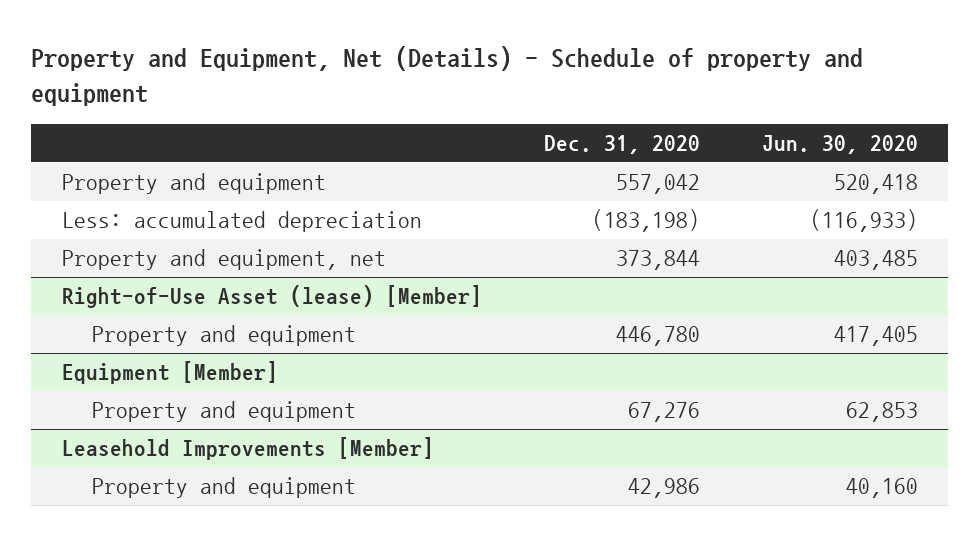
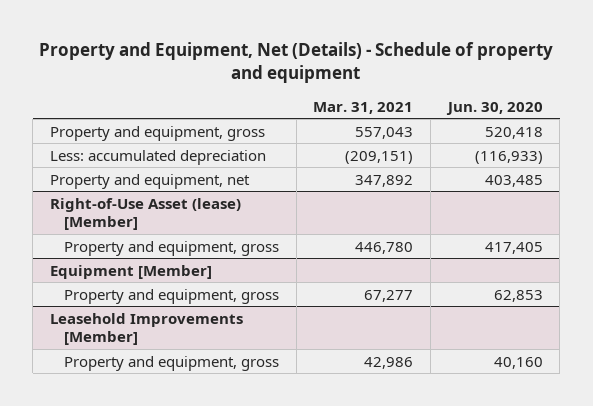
- | Dec. 31, 2020 | Jun. 30, 2020
+ | Mar. 31, 2021 | Jun. 30, 2020
- Property and equipment | 557,042 | 520,418
+ Property and equipment, gross | 557,043 | 520,418
@ Right-of-Use Asset (lease) [Member]
- Property and equipment | 446,780 | 417,405
+ Property and equipment, gross | 446,780 | 417,405
@ Equipment [Member]
- Property and equipment | 67,276 | 62,853
+ Property and equipment, gross | 67,277 | 62,853
@ Leasehold Improvements [Member]
- Property and equipment | 42,986 | 40,160
+ Property and equipment, gross | 42,986 | 40,160

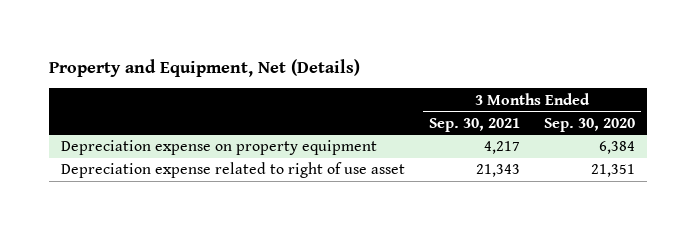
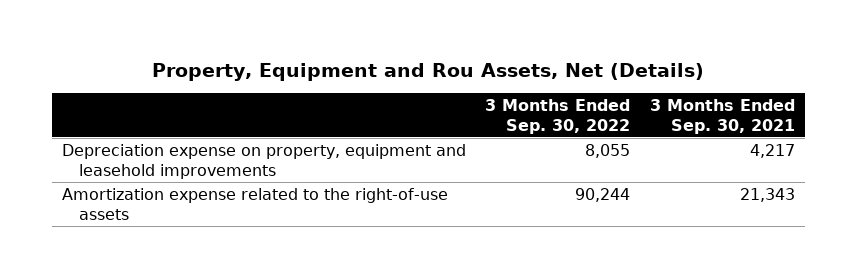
- Property and Equipment, Net (Details)
+ Property, Equipment and Rou Assets, Net (Details)
- | 3 Months Ended Sep. 30, 2021 | 3 Months Ended Sep. 30, 2020
+ | 3 Months Ended Sep. 30, 2022 | 3 Months Ended Sep. 30, 2021
- Depreciation expense on property equipment | 4,217 | 6,384
- Depreciation expense related to right of use asset | 21,343 | 21,351
+ Depreciation expense on property, equipment and leasehold improvements | 8,055 | 4,217
+ Amortization expense related to the right-of-use assets | 90,244 | 21,343

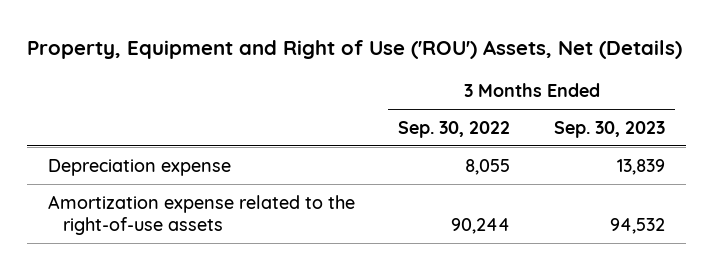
- Property, Equipment and Rou Assets, Net (Details)
+ Property, Equipment and Right of Use ('ROU') Assets, Net (Details)
- | 3 Months Ended Sep. 30, 2022 | 3 Months Ended Sep. 30, 2021
+ | 3 Months Ended Sep. 30, 2022 | 3 Months Ended Sep. 30, 2023
- Depreciation expense on property, equipment and leasehold improvements | 8,055 | 4,217
+ Depreciation expense | 8,055 | 13,839

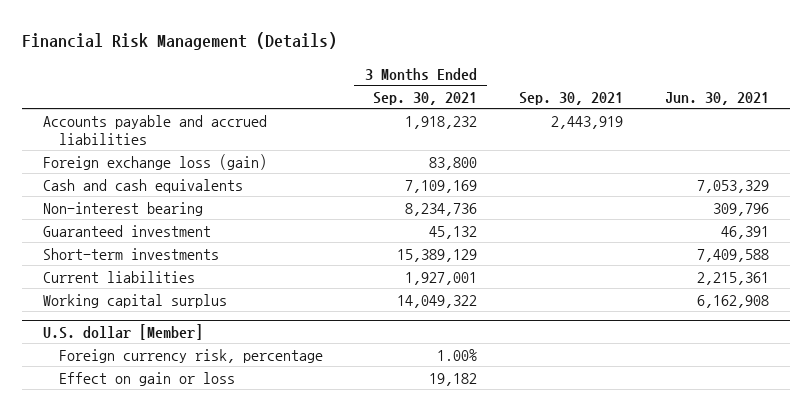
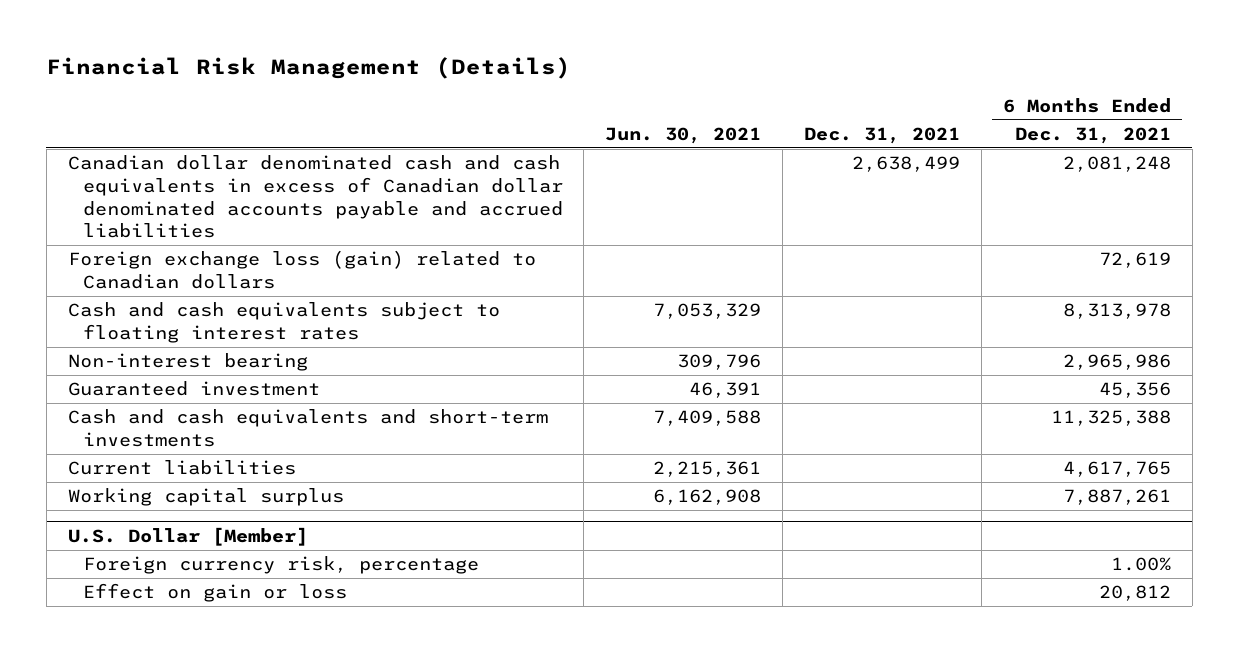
- | 3 Months Ended Sep. 30, 2021 | Sep. 30, 2021 | Jun. 30, 2021
+ | Jun. 30, 2021 | Dec. 31, 2021 | 6 Months Ended Dec. 31, 2021
- Accounts payable and accrued liabilities | 1,918,232 | 2,443,919 |
- Foreign exchange loss (gain) | 83,800 | |
- Cash and cash equivalents | 7,109,169 | | 7,053,329
+ Canadian dollar denominated cash and cash equivalents in excess of Canadian dollar denominated accounts payable and accrued liabilities | | 2,638,499 | 2,081,248
+ Foreign exchange loss (gain) related to Canadian dollars | | | 72,619
+ Cash and cash equivalents subject to floating interest rates | 7,053,329 | | 8,313,978
- Short-term investments | 15,389,129 | | 7,409,588
+ Cash and cash equivalents and short-term investments | 7,409,588 | | 11,325,388
- U.S. dollar [Member]
+ U.S. Dollar [Member]

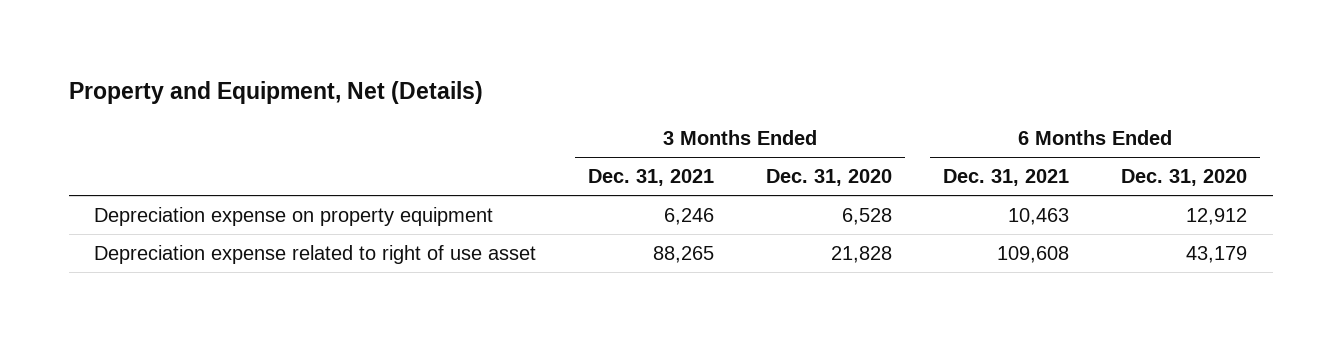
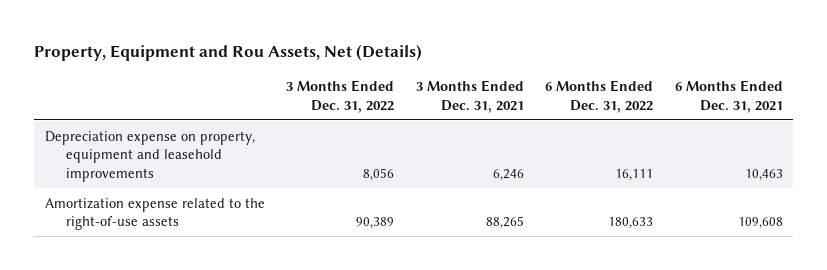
- Property and Equipment, Net (Details)
+ Property, Equipment and Rou Assets, Net (Details)
- | 3 Months Ended Dec. 31, 2021 | 3 Months Ended Dec. 31, 2020 | 6 Months Ended Dec. 31, 2021 | 6 Months Ended Dec. 31, 2020
+ | 3 Months Ended Dec. 31, 2022 | 3 Months Ended Dec. 31, 2021 | 6 Months Ended Dec. 31, 2022 | 6 Months Ended Dec. 31, 2021
- Depreciation expense on property equipment | 6,246 | 6,528 | 10,463 | 12,912
- Depreciation expense related to right of use asset | 88,265 | 21,828 | 109,608 | 43,179
+ Depreciation expense on property, equipment and leasehold improvements | 8,056 | 6,246 | 16,111 | 10,463
+ Amortization expense related to the right-of-use assets | 90,389 | 88,265 | 180,633 | 109,608

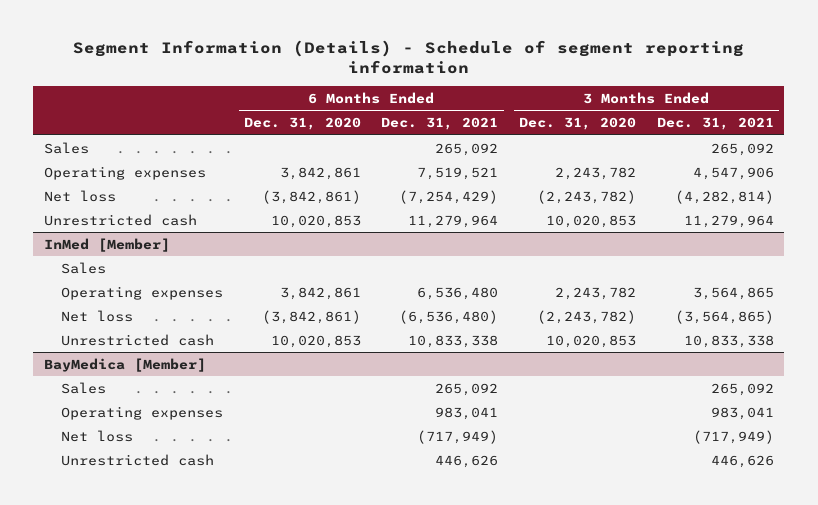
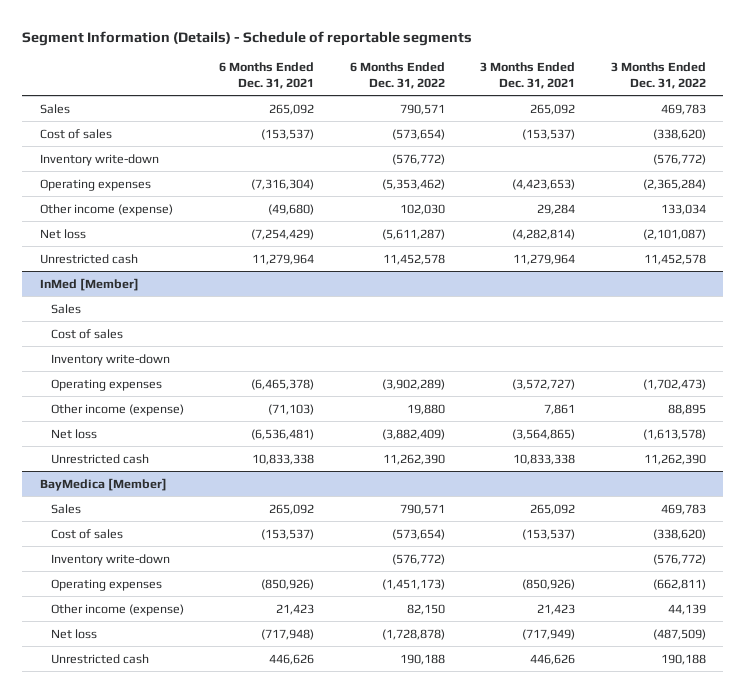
- Segment Information (Details) - Schedule of segment reporting information
+ Segment Information (Details) - Schedule of reportable segments
- | 6 Months Ended Dec. 31, 2020 | 6 Months Ended Dec. 31, 2021 | 3 Months Ended Dec. 31, 2020 | 3 Months Ended Dec. 31, 2021
+ | 6 Months Ended Dec. 31, 2021 | 6 Months Ended Dec. 31, 2022 | 3 Months Ended Dec. 31, 2021 | 3 Months Ended Dec. 31, 2022
- Operating expenses | 3,842,861 | 7,519,521 | 2,243,782 | 4,547,906
+ Cost of sales | (153,537) | (573,654) | (153,537) | (338,620)
+ Inventory write-down | | (576,772) | | (576,772)
+ Operating expenses | (7,316,304) | (5,353,462) | (4,423,653) | (2,365,284)
+ Other income (expense) | (49,680) | 102,030 | 29,284 | 133,034
@ InMed [Member]
- Operating expenses | 3,842,861 | 6,536,480 | 2,243,782 | 3,564,865
- Net loss | (3,842,861) | (6,536,480) | (2,243,782) | (3,564,865)
+ Cost of sales
+ Inventory write-down
+ Operating expenses | (6,465,378) | (3,902,289) | (3,572,727) | (1,702,473)
+ Other income (expense) | (71,103) | 19,880 | 7,861 | 88,895
+ Net loss | (6,536,481) | (3,882,409) | (3,564,865) | (1,613,578)
@ BayMedica [Member]
- Operating expenses | | 983,041 | | 983,041
- Net loss | | (717,949) | | (717,949)
+ Cost of sales | (153,537) | (573,654) | (153,537) | (338,620)
+ Inventory write-down | | (576,772) | | (576,772)
+ Operating expenses | (850,926) | (1,451,173) | (850,926) | (662,811)
+ Other income (expense) | 21,423 | 82,150 | 21,423 | 44,139
+ Net loss | (717,948) | (1,728,878) | (717,949) | (487,509)

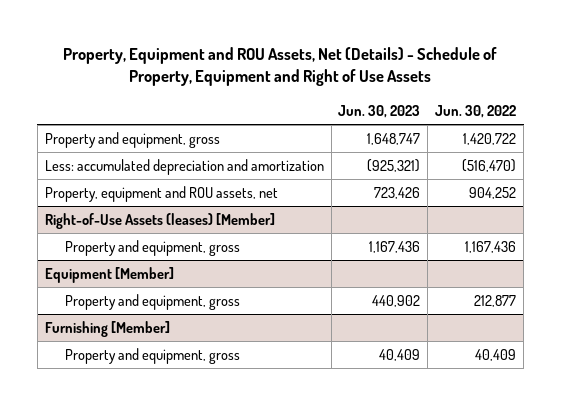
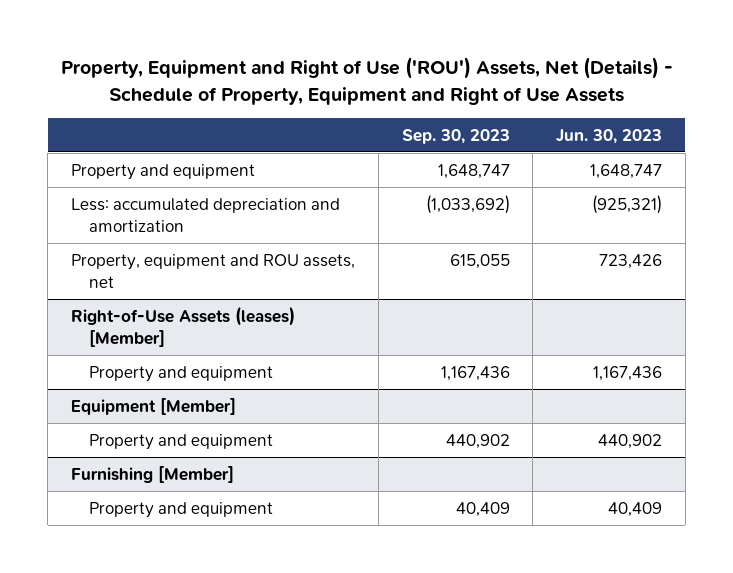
- Property, Equipment and ROU Assets, Net (Details) - Schedule of Property, Equipment and Right of Use Assets
+ Property, Equipment and Right of Use ('ROU') Assets, Net (Details) - Schedule of Property, Equipment and Right of Use Assets
- | Jun. 30, 2023 | Jun. 30, 2022
+ | Sep. 30, 2023 | Jun. 30, 2023
- Property and equipment, gross | 1,648,747 | 1,420,722
+ Property and equipment | 1,648,747 | 1,648,747
@ Right-of-Use Assets (leases) [Member]
- Property and equipment, gross | 1,167,436 | 1,167,436
+ Property and equipment | 1,167,436 | 1,167,436
@ Equipment [Member]
- Property and equipment, gross | 440,902 | 212,877
+ Property and equipment | 440,902 | 440,902
@ Furnishing [Member]
- Property and equipment, gross | 40,409 | 40,409
+ Property and equipment | 40,409 | 40,409

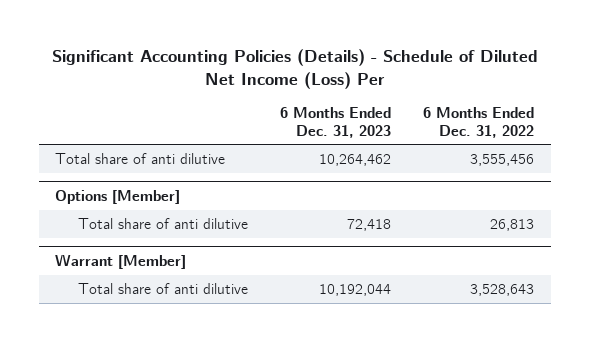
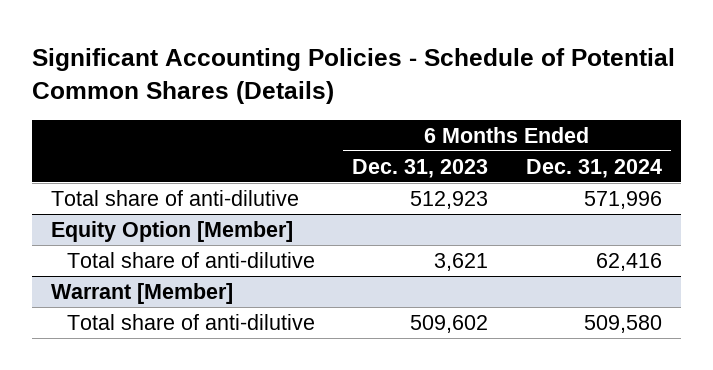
- Significant Accounting Policies (Details) - Schedule of Diluted Net Income (Loss) Per
+ Significant Accounting Policies - Schedule of Potential Common Shares (Details)
- | 6 Months Ended Dec. 31, 2023 | 6 Months Ended Dec. 31, 2022
+ | 6 Months Ended Dec. 31, 2023 | 6 Months Ended Dec. 31, 2024
- Total share of anti dilutive | 10,264,462 | 3,555,456
- Options [Member]
- Total share of anti dilutive | 72,418 | 26,813
+ Total share of anti-dilutive | 512,923 | 571,996
+ Equity Option [Member]
+ Total share of anti-dilutive | 3,621 | 62,416
@ Warrant [Member]
- Total share of anti dilutive | 10,192,044 | 3,528,643
+ Total share of anti-dilutive | 509,602 | 509,580

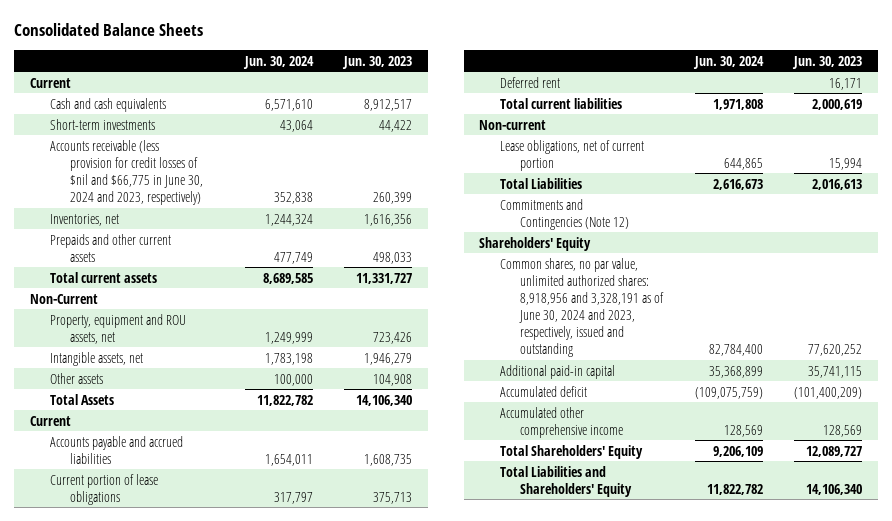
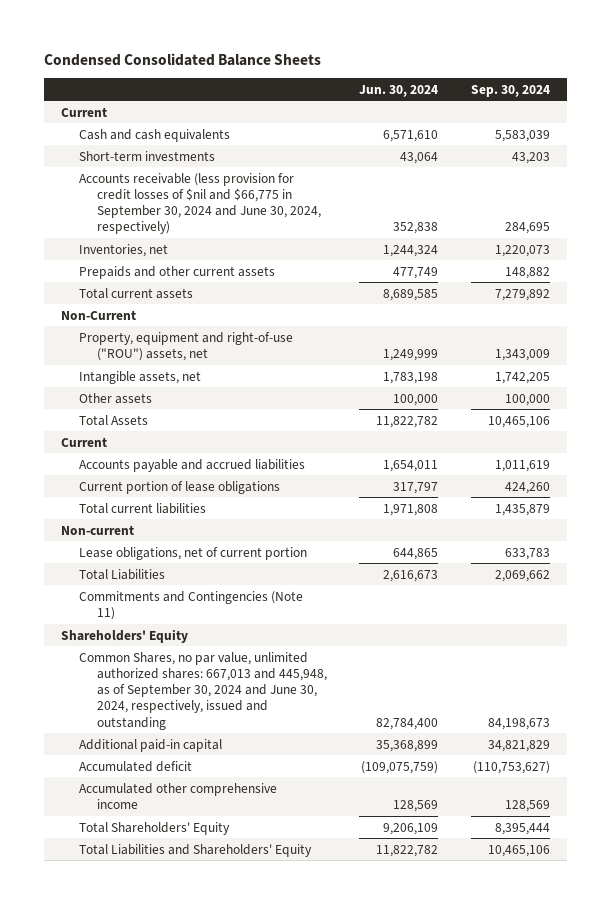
- Consolidated Balance Sheets
+ Condensed Consolidated Balance Sheets
- | Jun. 30, 2024 | Jun. 30, 2023
+ | Jun. 30, 2024 | Sep. 30, 2024
- Accounts receivable (less provision for credit losses of $nil and $66,775 in June 30, 2024 and 2023, respectively) | 352,838 | 260,399
+ Accounts receivable (less provision for credit losses of $nil and $66,775 in September 30, 2024 and June 30, 2024, respectively) | 352,838 | 284,695
- Property, equipment and ROU assets, net | 1,249,999 | 723,426
+ Property, equipment and right-of-use ("ROU") assets, net | 1,249,999 | 1,343,009
- Deferred rent | | 16,171
- Commitments and Contingencies (Note 12)
+ Commitments and Contingencies (Note 11)
- Common shares, no par value, unlimited authorized shares: 8,918,956 and 3,328,191 as of June 30, 2024 and 2023, respectively, issued and outstanding | 82,784,400 | 77,620,252
+ Common Shares, no par value, unlimited authorized shares: 667,013 and 445,948, as of September 30, 2024 and June 30, 2024, respectively, issued and outstanding | 82,784,400 | 84,198,673

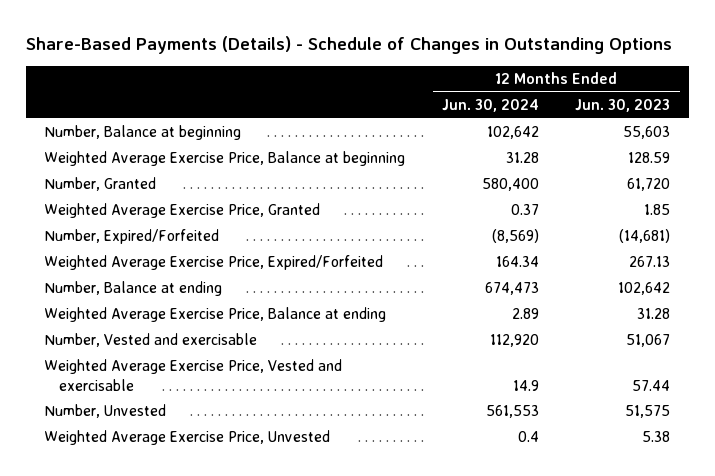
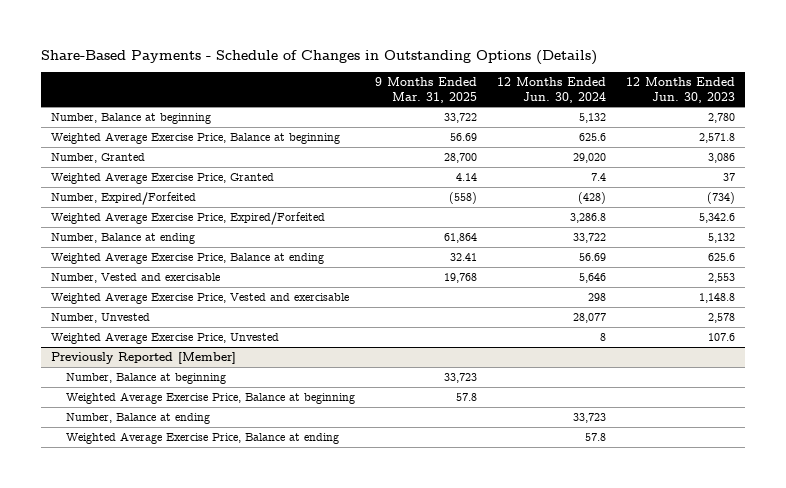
- Share-Based Payments (Details) - Schedule of Changes in Outstanding Options
+ Share-Based Payments - Schedule of Changes in Outstanding Options (Details)
- | 12 Months Ended Jun. 30, 2024 | 12 Months Ended Jun. 30, 2023
+ | 9 Months Ended Mar. 31, 2025 | 12 Months Ended Jun. 30, 2024 | 12 Months Ended Jun. 30, 2023
- Number, Balance at beginning | 102,642 | 55,603
- Weighted Average Exercise Price, Balance at beginning | 31.28 | 128.59
- Number, Granted | 580,400 | 61,720
- Weighted Average Exercise Price, Granted | 0.37 | 1.85
- Number, Expired/Forfeited | (8,569) | (14,681)
- Weighted Average Exercise Price, Expired/Forfeited | 164.34 | 267.13
- Number, Balance at ending | 674,473 | 102,642
- Weighted Average Exercise Price, Balance at ending | 2.89 | 31.28
- Number, Vested and exercisable | 112,920 | 51,067
- Weighted Average Exercise Price, Vested and exercisable | 14.9 | 57.44
- Number, Unvested | 561,553 | 51,575
- Weighted Average Exercise Price, Unvested | 0.4 | 5.38
+ Number, Balance at beginning | 33,722 | 5,132 | 2,780
+ Weighted Average Exercise Price, Balance at beginning | 56.69 | 625.6 | 2,571.8
+ Number, Granted | 28,700 | 29,020 | 3,086
+ Weighted Average Exercise Price, Granted | 4.14 | 7.4 | 37
+ Number, Expired/Forfeited | (558) | (428) | (734)
+ Weighted Average Exercise Price, Expired/Forfeited | | 3,286.8 | 5,342.6
+ Number, Balance at ending | 61,864 | 33,722 | 5,132
+ Weighted Average Exercise Price, Balance at ending | 32.41 | 56.69 | 625.6
+ Number, Vested and exercisable | 19,768 | 5,646 | 2,553
+ Weighted Average Exercise Price, Vested and exercisable | | 298 | 1,148.8
+ Number, Unvested | | 28,077 | 2,578
+ Weighted Average Exercise Price, Unvested | | 8 | 107.6
+ Previously Reported [Member]
+ Number, Balance at beginning | 33,723 | |
+ Weighted Average Exercise Price, Balance at beginning | 57.8 | |
+ Number, Balance at ending | | 33,723 |
+ Weighted Average Exercise Price, Balance at ending | | 57.8 |

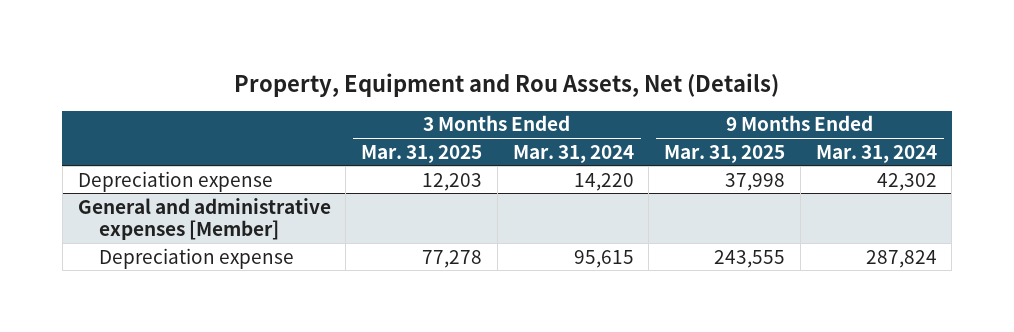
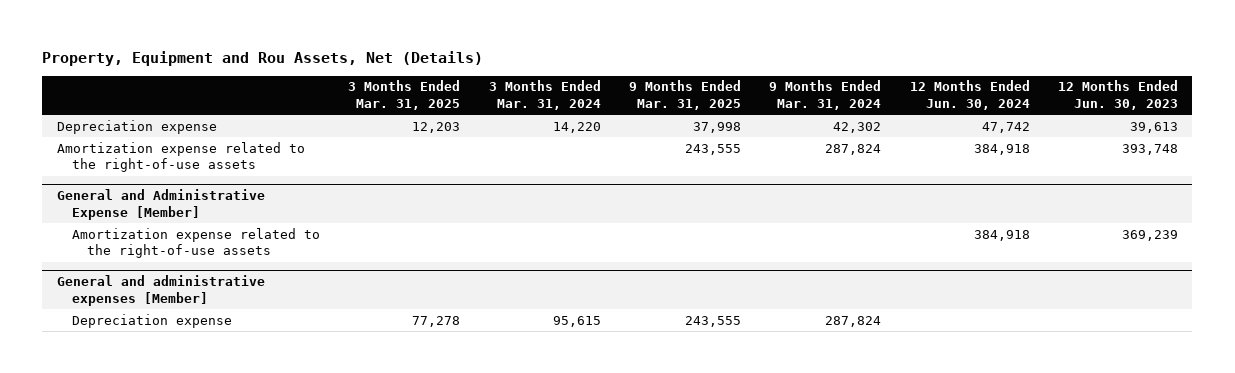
- | 3 Months Ended Mar. 31, 2025 | 3 Months Ended Mar. 31, 2024 | 9 Months Ended Mar. 31, 2025 | 9 Months Ended Mar. 31, 2024
+ | 3 Months Ended Mar. 31, 2025 | 3 Months Ended Mar. 31, 2024 | 9 Months Ended Mar. 31, 2025 | 9 Months Ended Mar. 31, 2024 | 12 Months Ended Jun. 30, 2024 | 12 Months Ended Jun. 30, 2023
+ Amortization expense related to the right-of-use assets | | | 243,555 | 287,824 | 384,918 | 393,748
+ General and Administrative Expense [Member]
+ Amortization expense related to the right-of-use assets | | | | | 384,918 | 369,239

